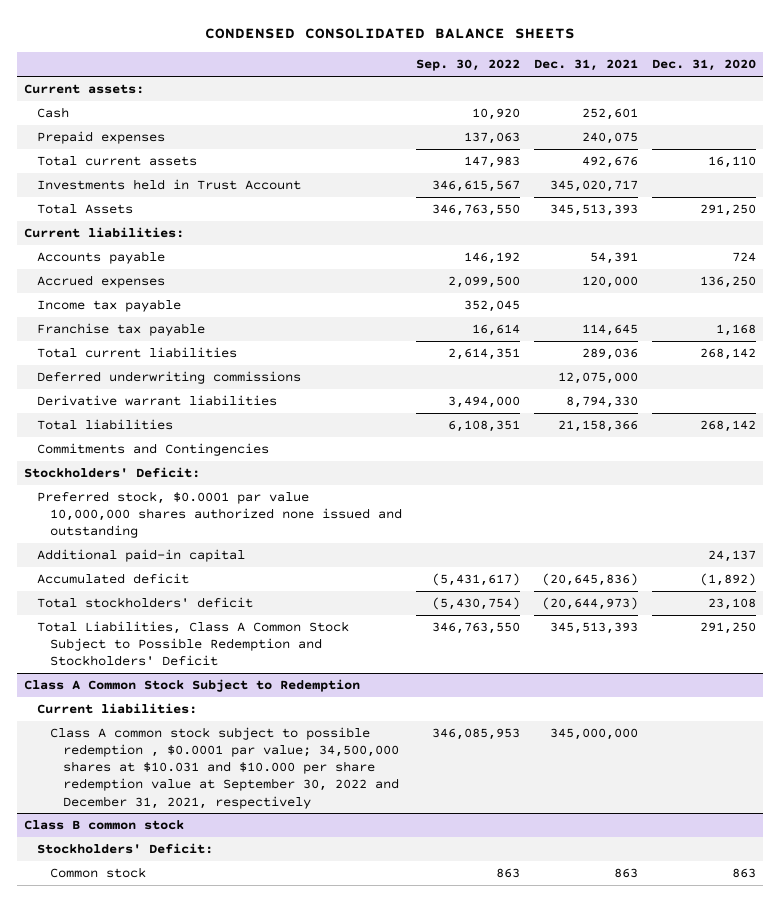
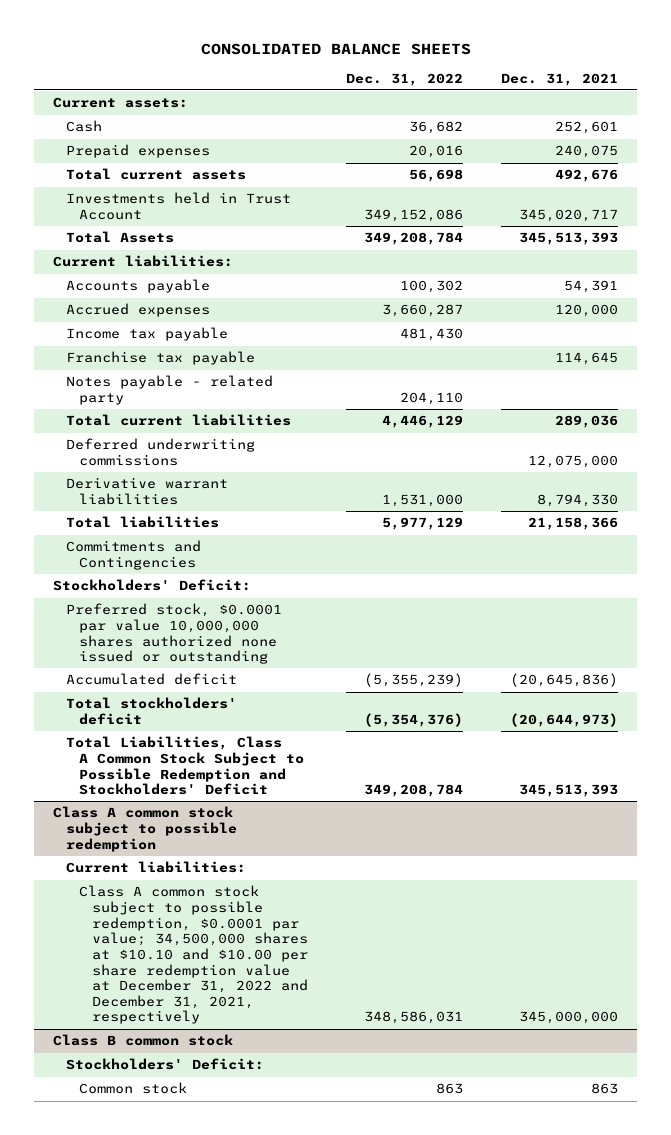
- CONDENSED CONSOLIDATED BALANCE SHEETS
+ CONSOLIDATED BALANCE SHEETS
- | Sep. 30, 2022 | Dec. 31, 2021 | Dec. 31, 2020
+ | Dec. 31, 2022 | Dec. 31, 2021
+ Notes payable - related party | 204,110 |
- Preferred stock, $0.0001 par value 10,000,000 shares authorized none issued and outstanding
- Additional paid-in capital | | | 24,137
+ Preferred stock, $0.0001 par value 10,000,000 shares authorized none issued or outstanding
- Class A Common Stock Subject to Redemption
+ Class A common stock subject to possible redemption
- Class A common stock subject to possible redemption , $0.0001 par value; 34,500,000 shares at $10.031 and $10.000 per share redemption value at September 30, 2022 and December 31, 2021, respectively | 346,085,953 | 345,000,000 |
+ Class A common stock subject to possible redemption, $0.0001 par value; 34,500,000 shares at $10.10 and $10.00 per share redemption value at December 31, 2022 and December 31, 2021, respectively | 348,586,031 | 345,000,000

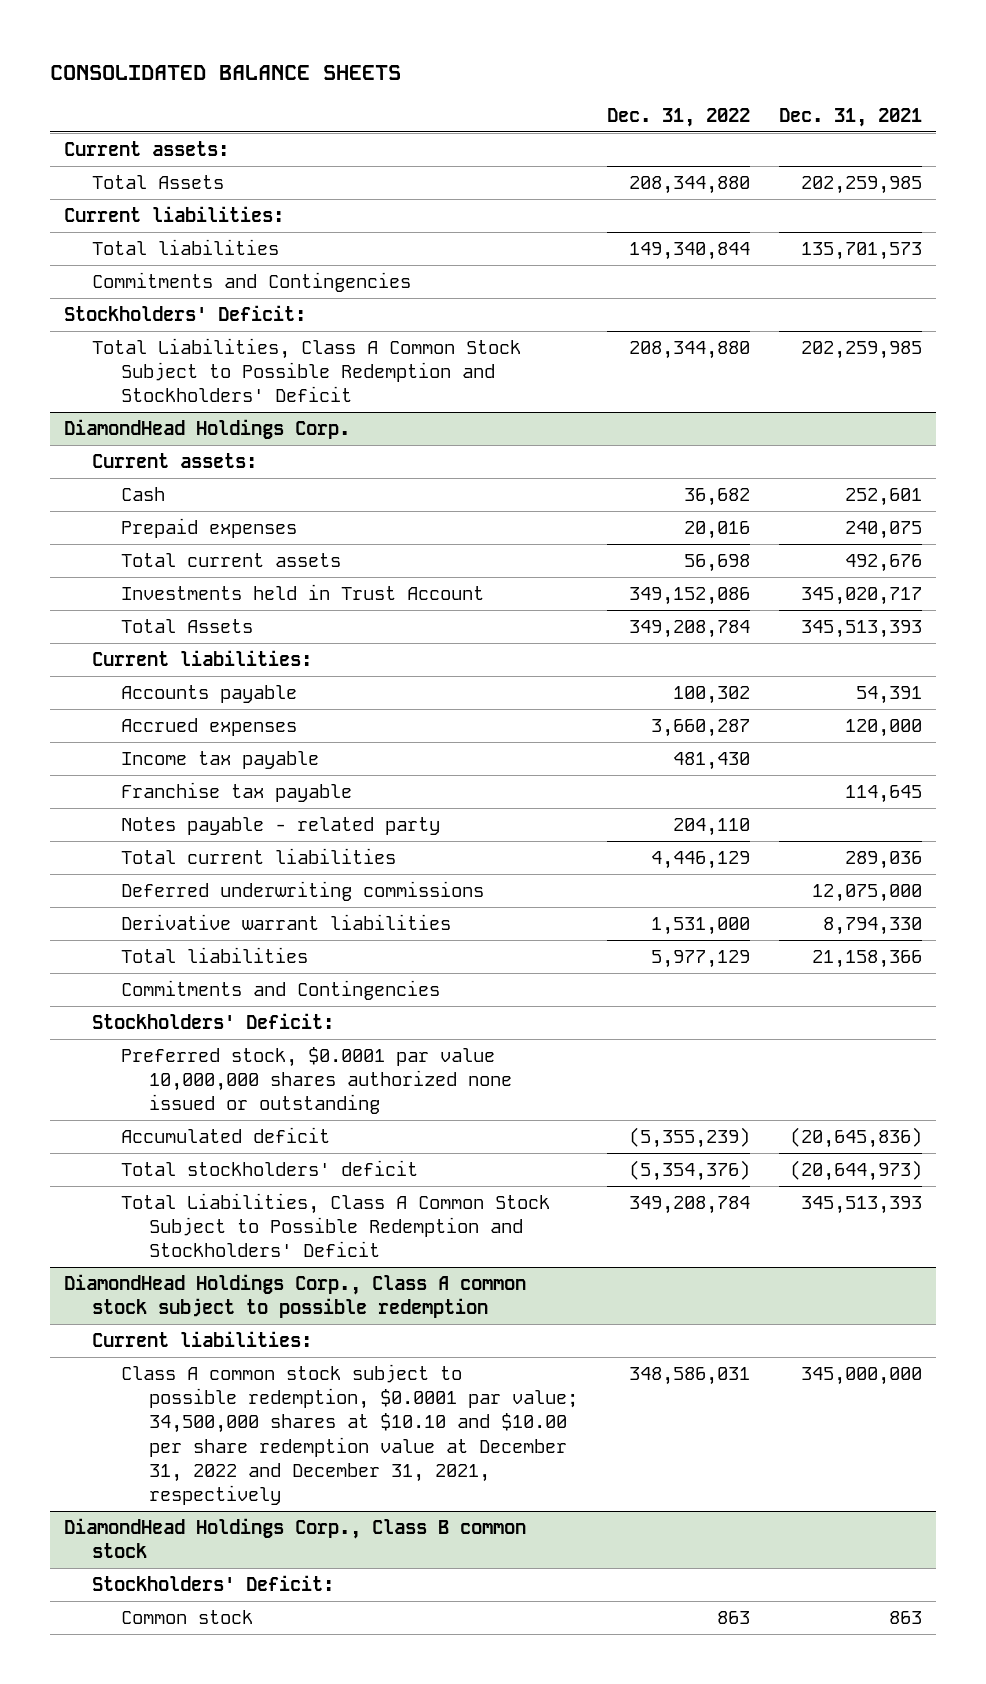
+ Total Assets | 208,344,880 | 202,259,985
+ Current liabilities:
+ Total liabilities | 149,340,844 | 135,701,573
+ Commitments and Contingencies
+ Stockholders' Deficit:
+ Total Liabilities, Class A Common Stock Subject to Possible Redemption and Stockholders' Deficit | 208,344,880 | 202,259,985
+ DiamondHead Holdings Corp.
+ Current assets:
- Class A common stock subject to possible redemption
+ DiamondHead Holdings Corp., Class A common stock subject to possible redemption
- Class B common stock
+ DiamondHead Holdings Corp., Class B common stock

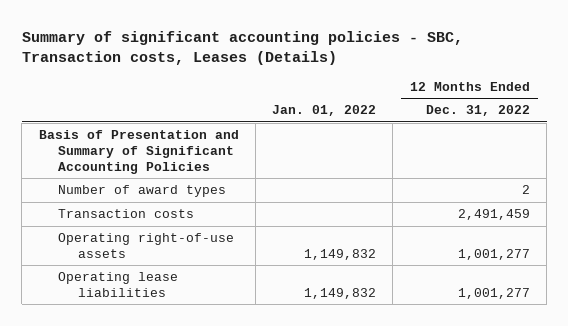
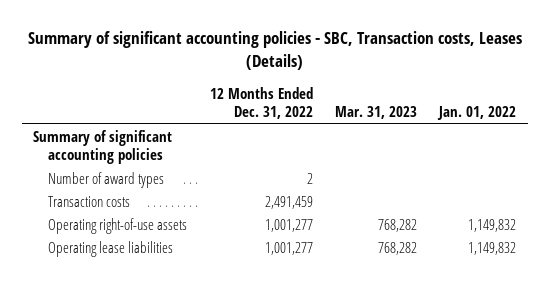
- | Jan. 01, 2022 | 12 Months Ended Dec. 31, 2022
+ | 12 Months Ended Dec. 31, 2022 | Mar. 31, 2023 | Jan. 01, 2022
- Basis of Presentation and Summary of Significant Accounting Policies
+ Summary of significant accounting policies

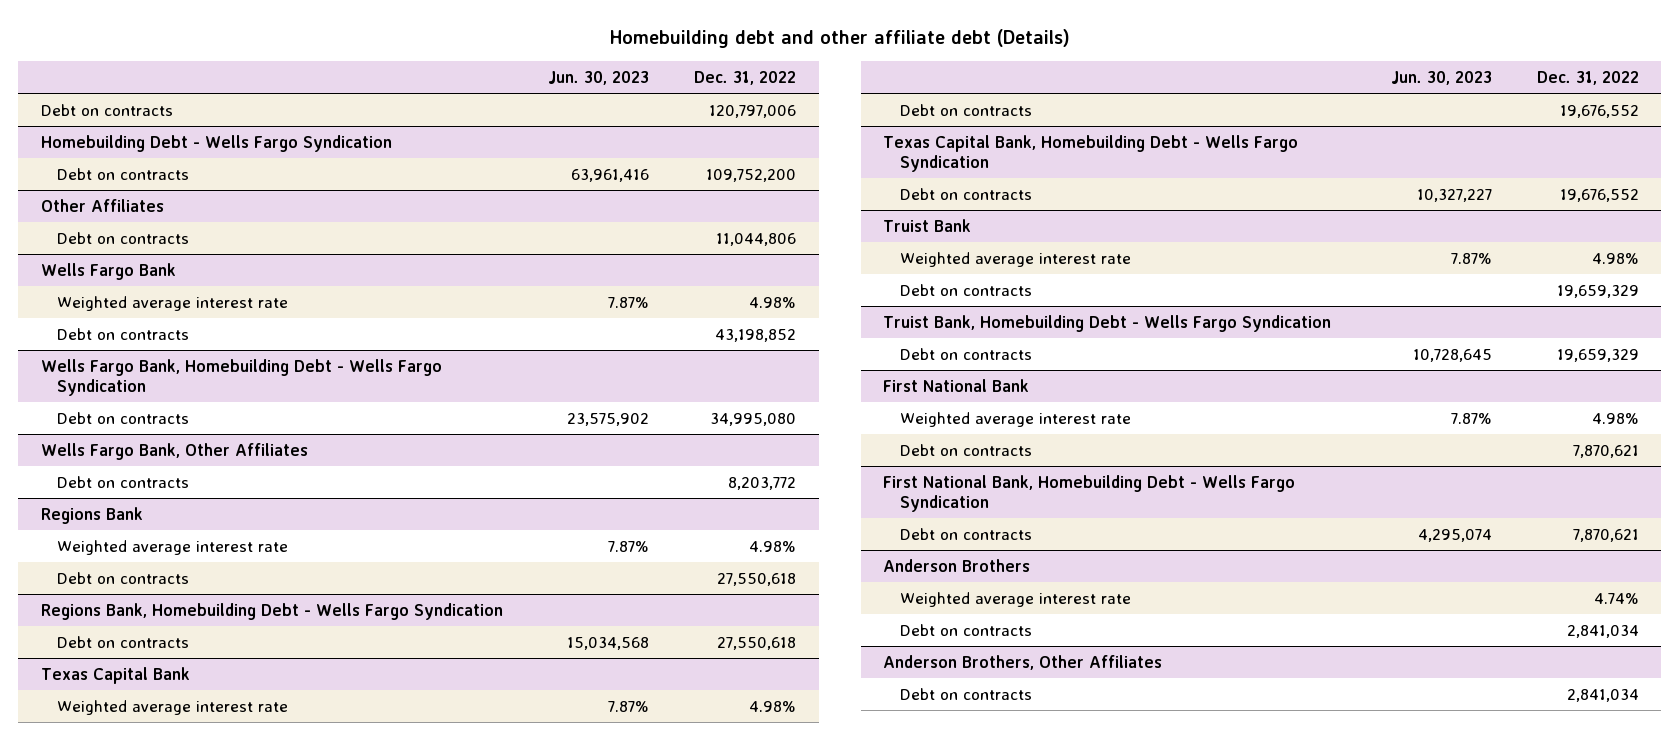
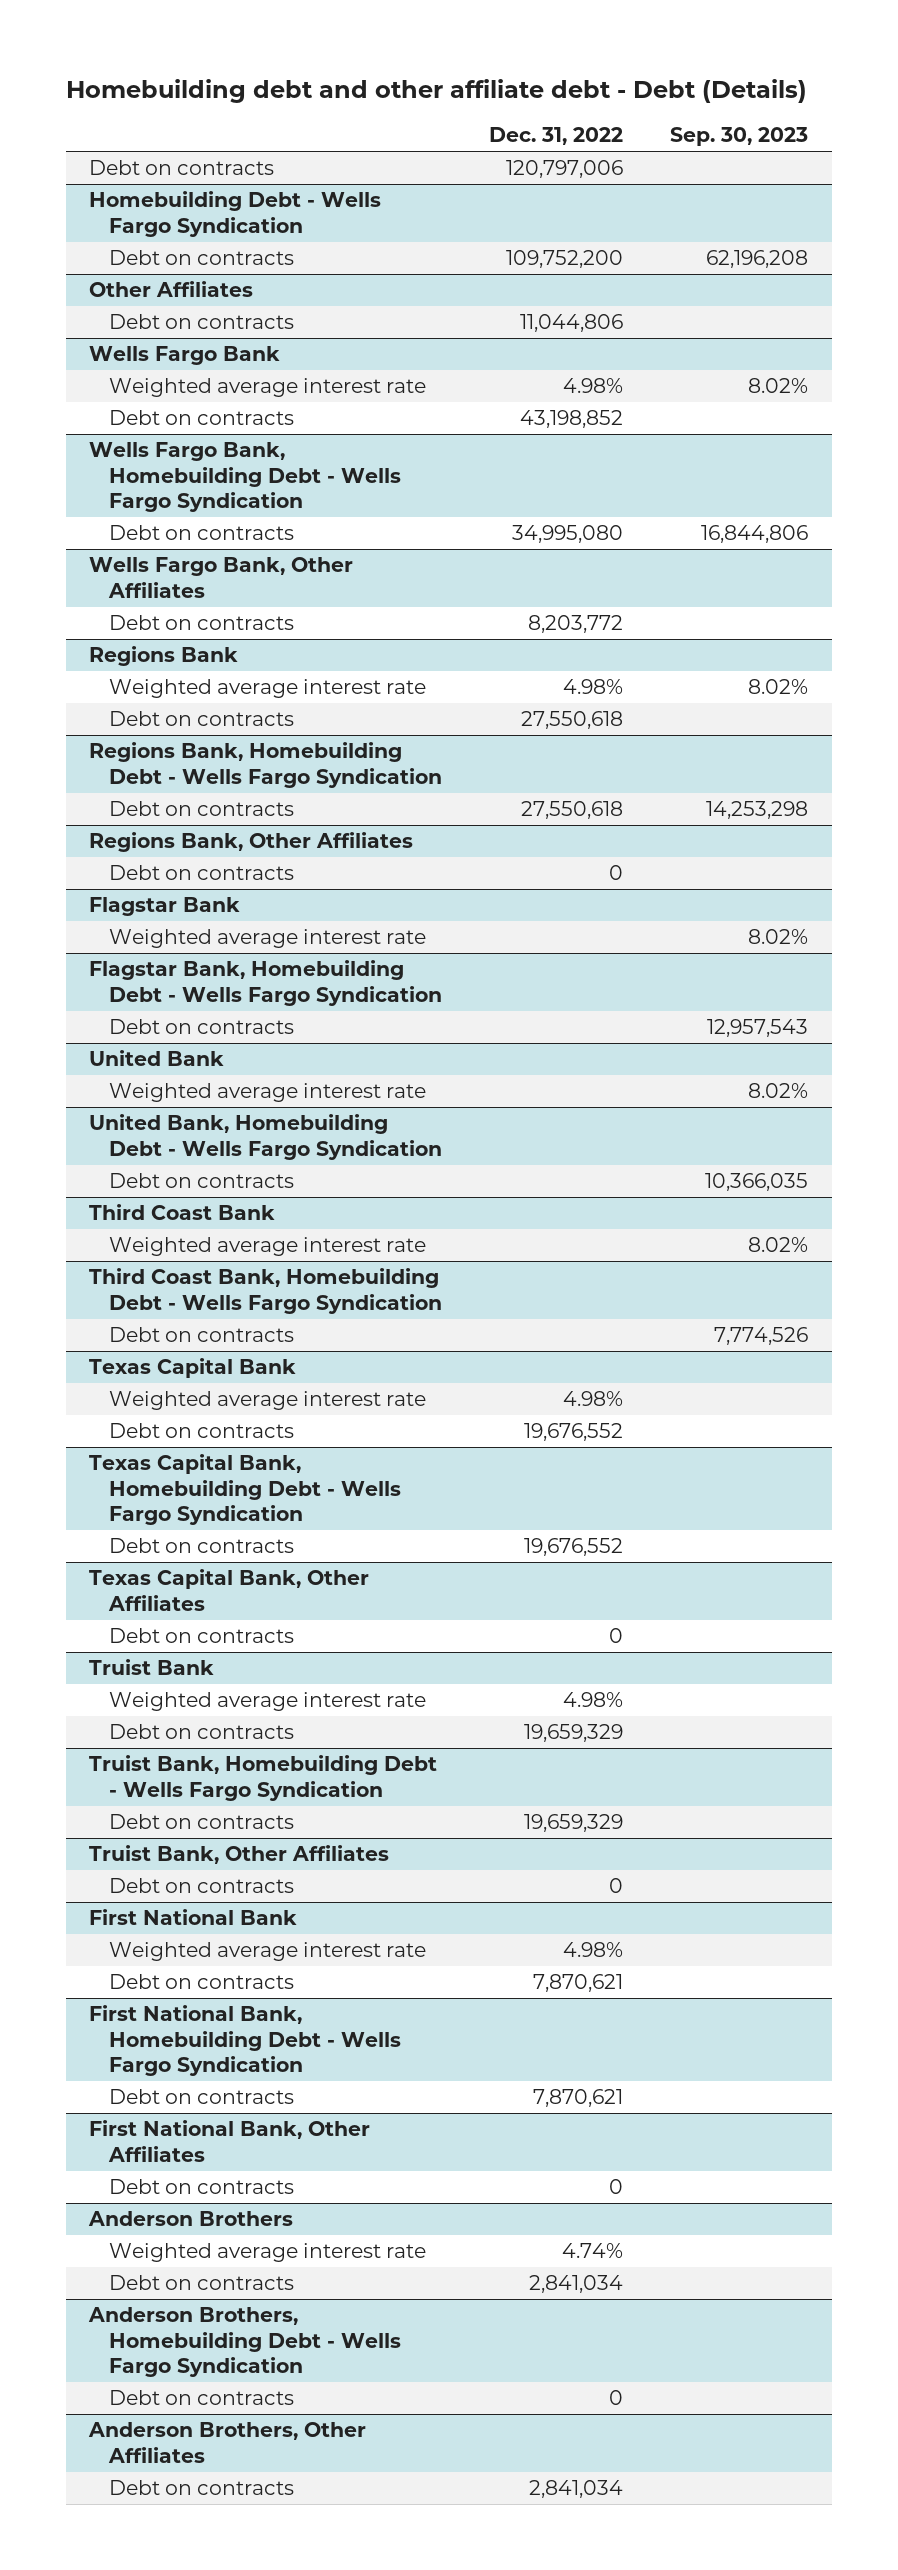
- Homebuilding debt and other affiliate debt (Details)
+ Homebuilding debt and other affiliate debt - Debt (Details)
- | Jun. 30, 2023 | Dec. 31, 2022
+ | Dec. 31, 2022 | Sep. 30, 2023
+ Regions Bank, Other Affiliates
+ Debt on contracts | 0 |
+ Flagstar Bank
+ Weighted average interest rate | | 8.02%
+ Flagstar Bank, Homebuilding Debt - Wells Fargo Syndication
+ Debt on contracts | | 12,957,543
+ United Bank
+ Weighted average interest rate | | 8.02%
+ United Bank, Homebuilding Debt - Wells Fargo Syndication
+ Debt on contracts | | 10,366,035
+ Third Coast Bank
+ Weighted average interest rate | | 8.02%
+ Third Coast Bank, Homebuilding Debt - Wells Fargo Syndication
+ Debt on contracts | | 7,774,526
+ Texas Capital Bank, Other Affiliates
+ Debt on contracts | 0 |
+ Truist Bank, Other Affiliates
+ Debt on contracts | 0 |
+ First National Bank, Other Affiliates
+ Debt on contracts | 0 |
+ Anderson Brothers, Homebuilding Debt - Wells Fargo Syndication
+ Debt on contracts | 0 |

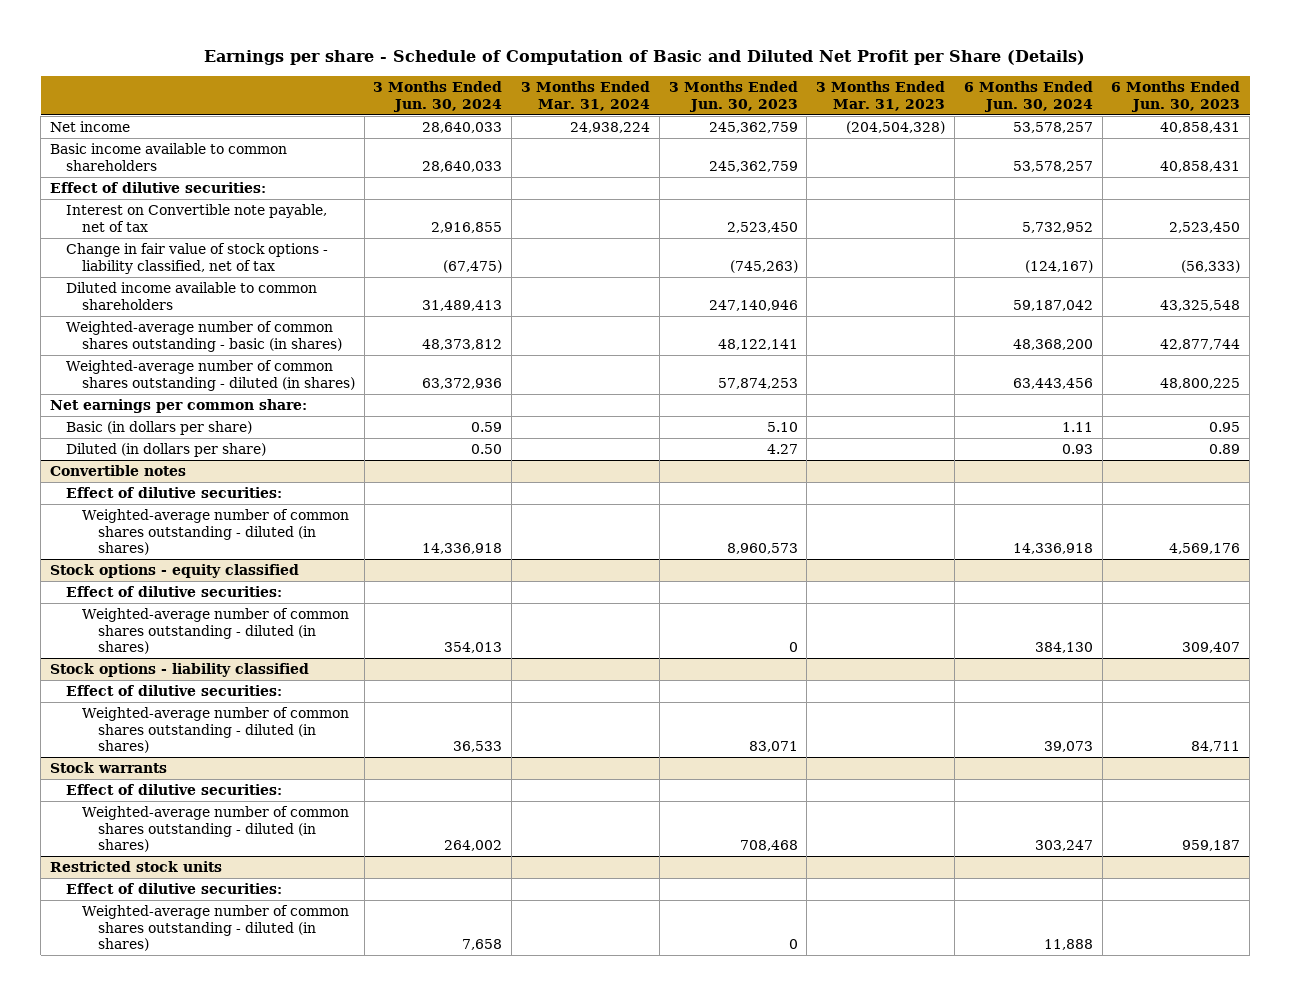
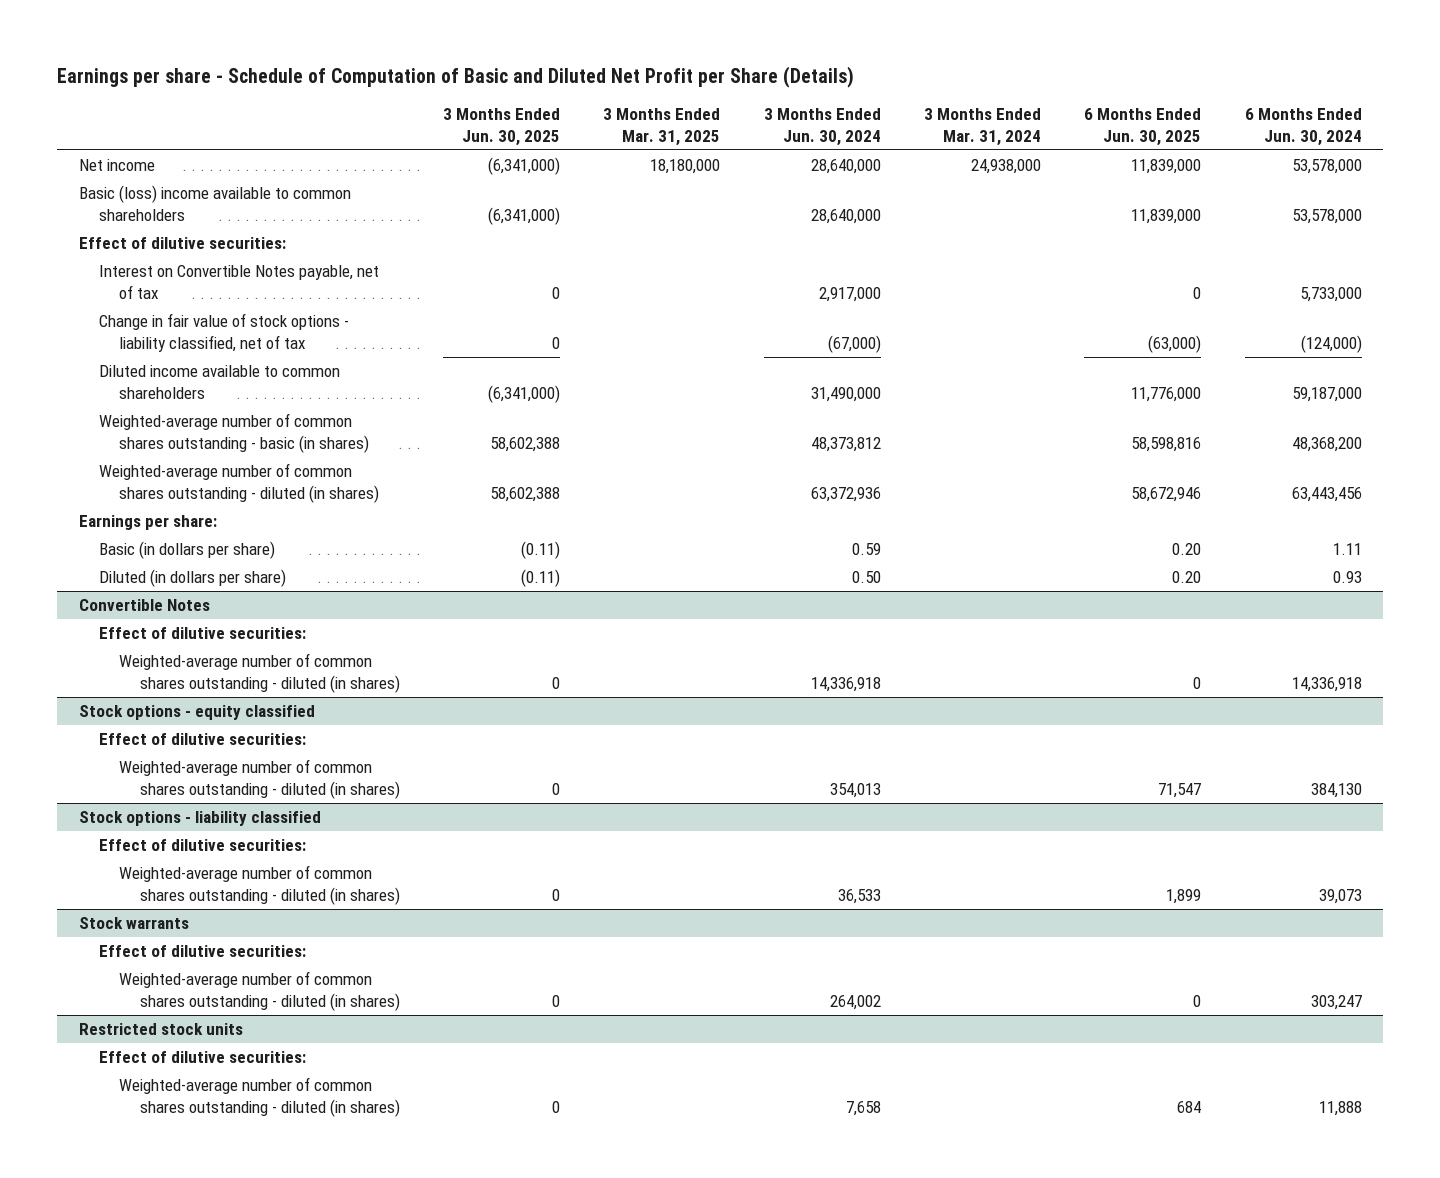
- | 3 Months Ended Jun. 30, 2024 | 3 Months Ended Mar. 31, 2024 | 3 Months Ended Jun. 30, 2023 | 3 Months Ended Mar. 31, 2023 | 6 Months Ended Jun. 30, 2024 | 6 Months Ended Jun. 30, 2023
+ | 3 Months Ended Jun. 30, 2025 | 3 Months Ended Mar. 31, 2025 | 3 Months Ended Jun. 30, 2024 | 3 Months Ended Mar. 31, 2024 | 6 Months Ended Jun. 30, 2025 | 6 Months Ended Jun. 30, 2024
- Net income | 28,640,033 | 24,938,224 | 245,362,759 | (204,504,328) | 53,578,257 | 40,858,431
- Basic income available to common shareholders | 28,640,033 | | 245,362,759 | | 53,578,257 | 40,858,431
+ Net income | (6,341,000) | 18,180,000 | 28,640,000 | 24,938,000 | 11,839,000 | 53,578,000
+ Basic (loss) income available to common shareholders | (6,341,000) | | 28,640,000 | | 11,839,000 | 53,578,000
- Interest on Convertible note payable, net of tax | 2,916,855 | | 2,523,450 | | 5,732,952 | 2,523,450
- Change in fair value of stock options - liability classified, net of tax | (67,475) | | (745,263) | | (124,167) | (56,333)
- Diluted income available to common shareholders | 31,489,413 | | 247,140,946 | | 59,187,042 | 43,325,548
+ Interest on Convertible Notes payable, net of tax | 0 | | 2,917,000 | | 0 | 5,733,000
+ Change in fair value of stock options - liability classified, net of tax | 0 | | (67,000) | | (63,000) | (124,000)
+ Diluted income available to common shareholders | (6,341,000) | | 31,490,000 | | 11,776,000 | 59,187,000
- Net earnings per common share:
+ Earnings per share:
- Convertible notes
+ Convertible Notes

